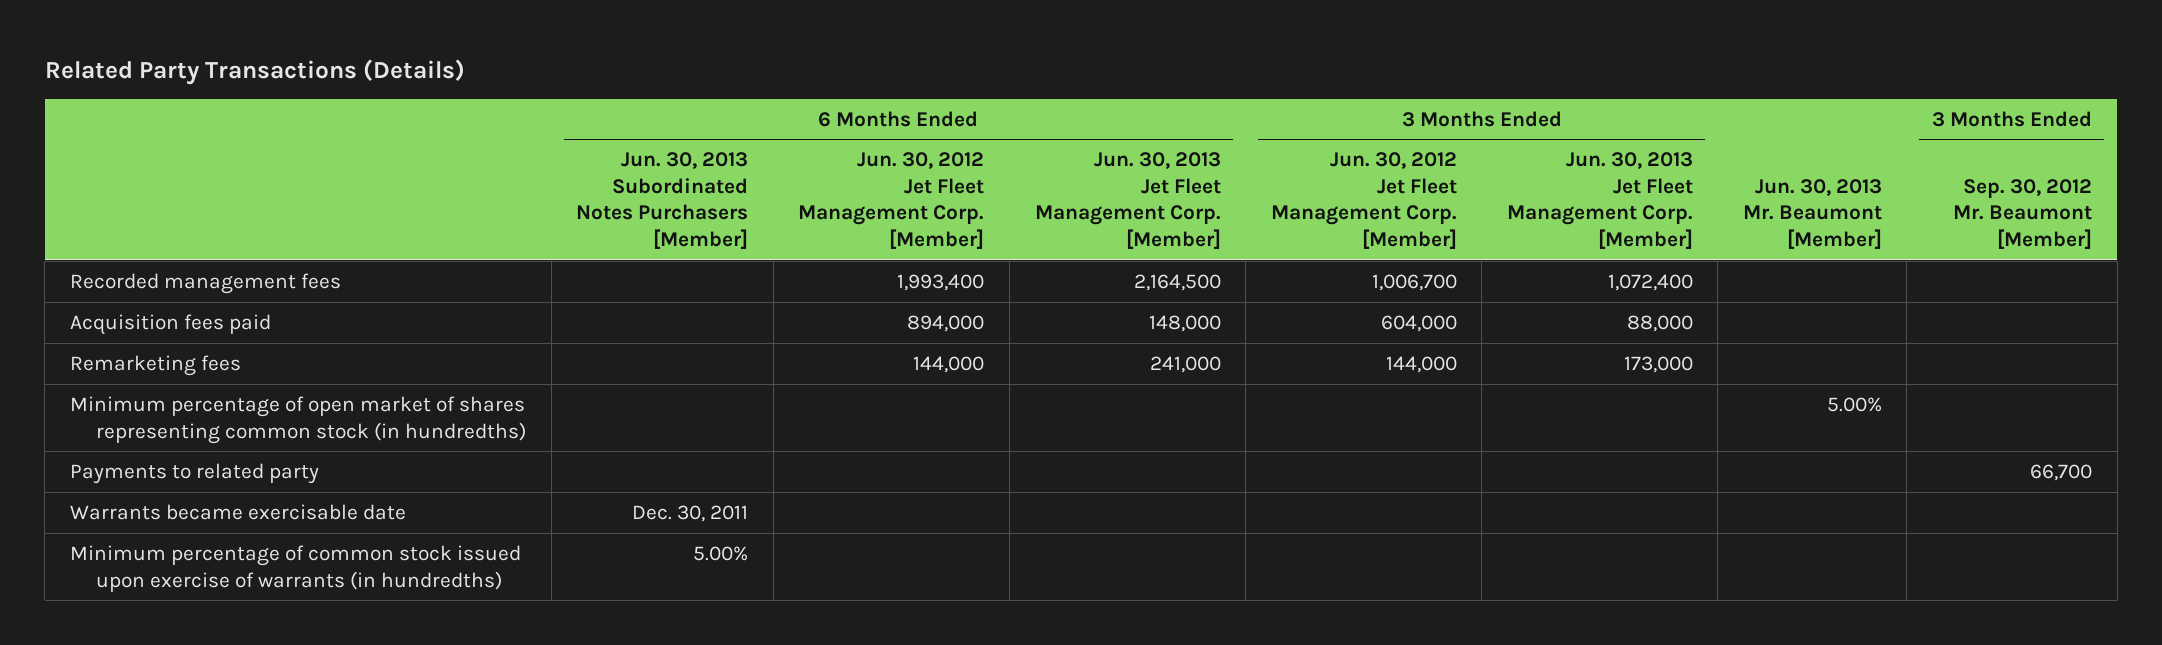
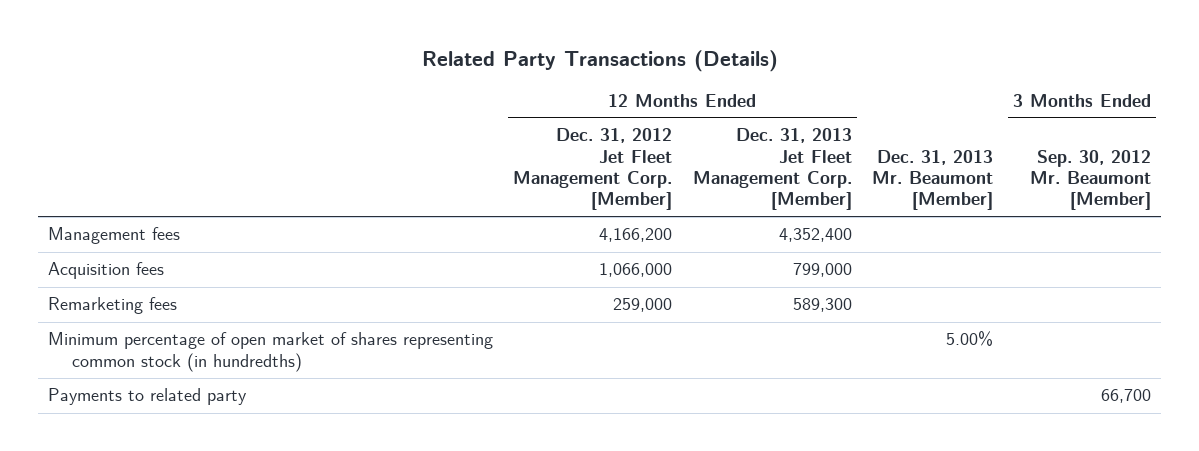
- | 6 Months Ended Jun. 30, 2013 Subordinated Notes Purchasers [Member] | 6 Months Ended Jun. 30, 2012 Jet Fleet Management Corp. [Member] | 6 Months Ended Jun. 30, 2013 Jet Fleet Management Corp. [Member] | 3 Months Ended Jun. 30, 2012 Jet Fleet Management Corp. [Member] | 3 Months Ended Jun. 30, 2013 Jet Fleet Management Corp. [Member] | Jun. 30, 2013 Mr. Beaumont [Member] | 3 Months Ended Sep. 30, 2012 Mr. Beaumont [Member]
+ | 12 Months Ended Dec. 31, 2012 Jet Fleet Management Corp. [Member] | 12 Months Ended Dec. 31, 2013 Jet Fleet Management Corp. [Member] | Dec. 31, 2013 Mr. Beaumont [Member] | 3 Months Ended Sep. 30, 2012 Mr. Beaumont [Member]
- Recorded management fees | | 1,993,400 | 2,164,500 | 1,006,700 | 1,072,400 | |
- Acquisition fees paid | | 894,000 | 148,000 | 604,000 | 88,000 | |
+ Management fees | 4,166,200 | 4,352,400 | |
+ Acquisition fees | 1,066,000 | 799,000 | |
- Warrants became exercisable date | Dec. 30, 2011 | | | | | |
- Minimum percentage of common stock issued upon exercise of warrants (in hundredths) | 5.00% | | | | | |

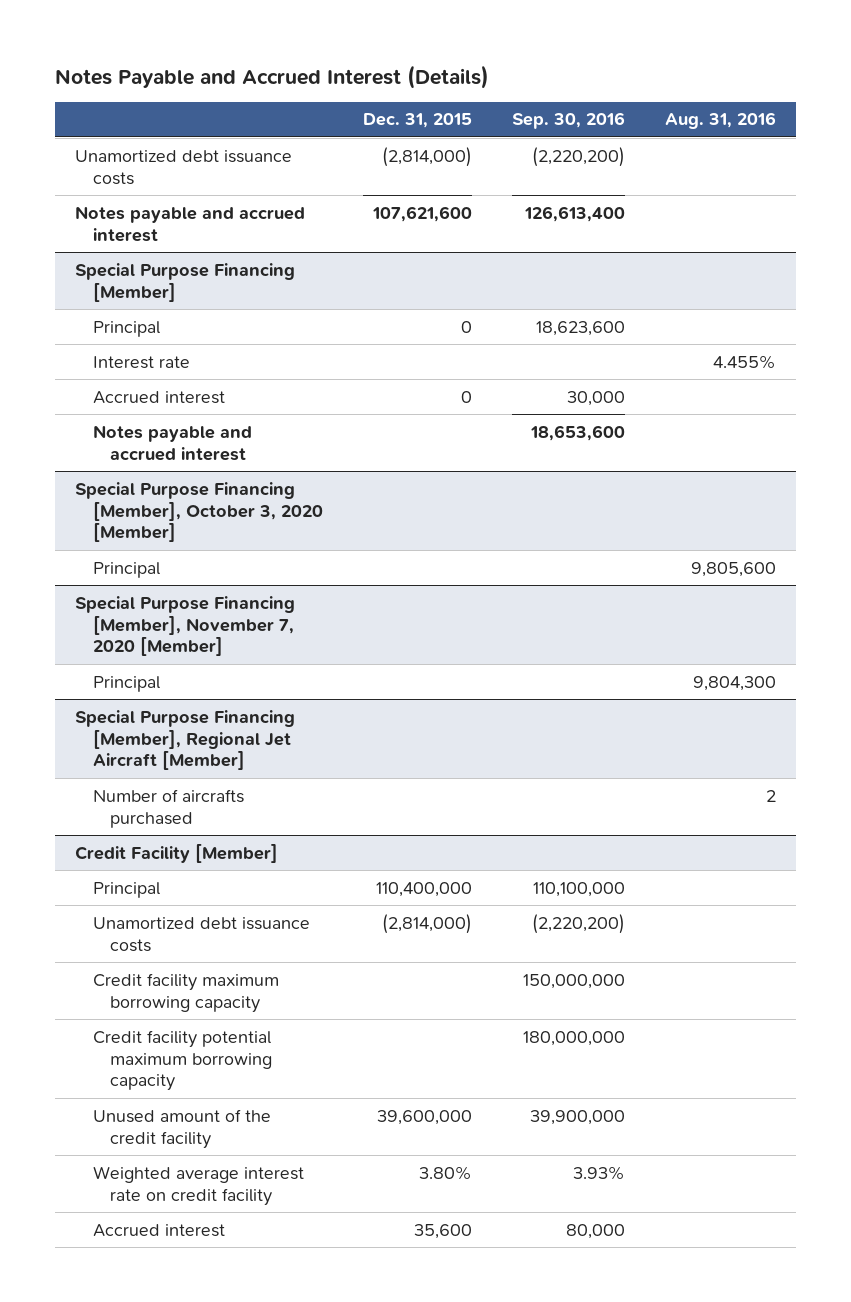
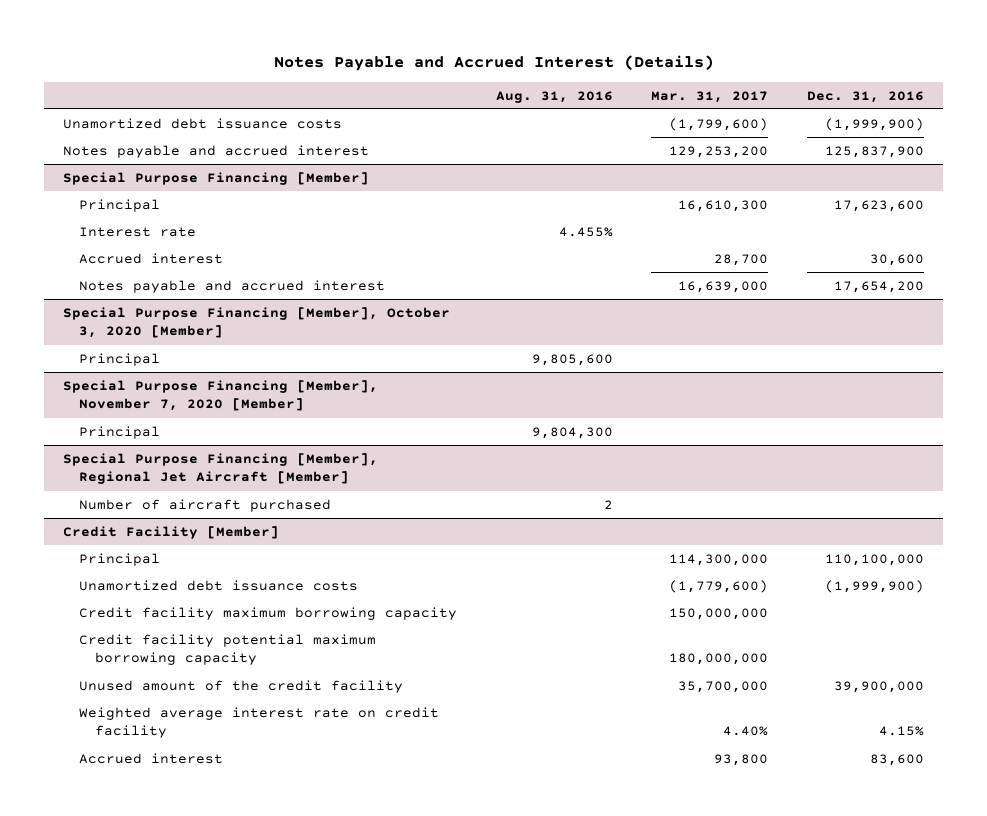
- | Dec. 31, 2015 | Sep. 30, 2016 | Aug. 31, 2016
+ | Aug. 31, 2016 | Mar. 31, 2017 | Dec. 31, 2016
@ Special Purpose Financing [Member], Regional Jet Aircraft [Member]
- Number of aircrafts purchased | | | 2
+ Number of aircraft purchased | 2 | |

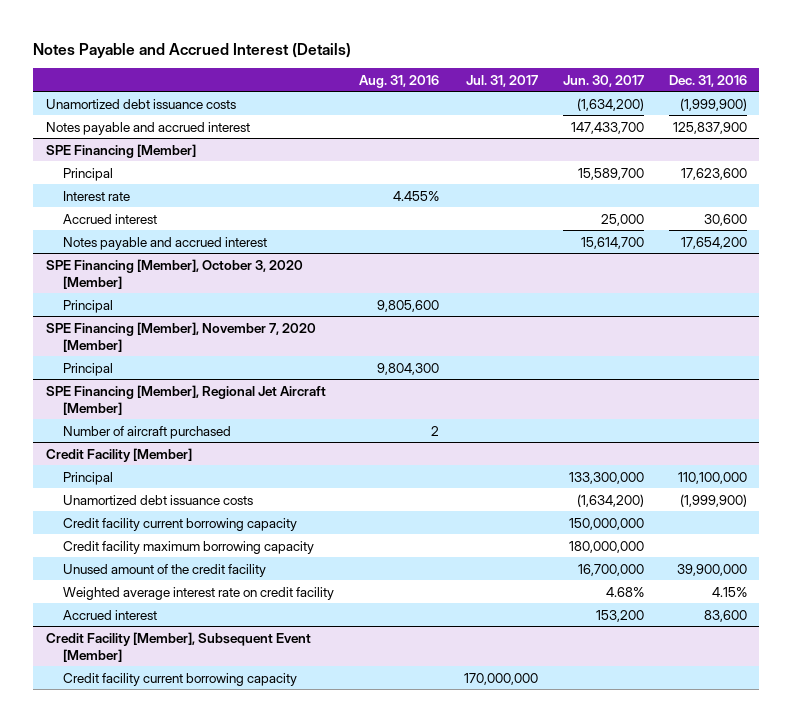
- | Aug. 31, 2016 | Mar. 31, 2017 | Dec. 31, 2016
+ | Aug. 31, 2016 | Jul. 31, 2017 | Jun. 30, 2017 | Dec. 31, 2016
- Special Purpose Financing [Member]
+ SPE Financing [Member]
- Special Purpose Financing [Member], October 3, 2020 [Member]
+ SPE Financing [Member], October 3, 2020 [Member]
- Special Purpose Financing [Member], November 7, 2020 [Member]
+ SPE Financing [Member], November 7, 2020 [Member]
- Special Purpose Financing [Member], Regional Jet Aircraft [Member]
+ SPE Financing [Member], Regional Jet Aircraft [Member]
@ Credit Facility [Member]
+ Credit facility current borrowing capacity | | | 150,000,000 |
- Credit facility potential maximum borrowing capacity | | 180,000,000 |
+ Credit Facility [Member], Subsequent Event [Member]
+ Credit facility current borrowing capacity | | 170,000,000 | |

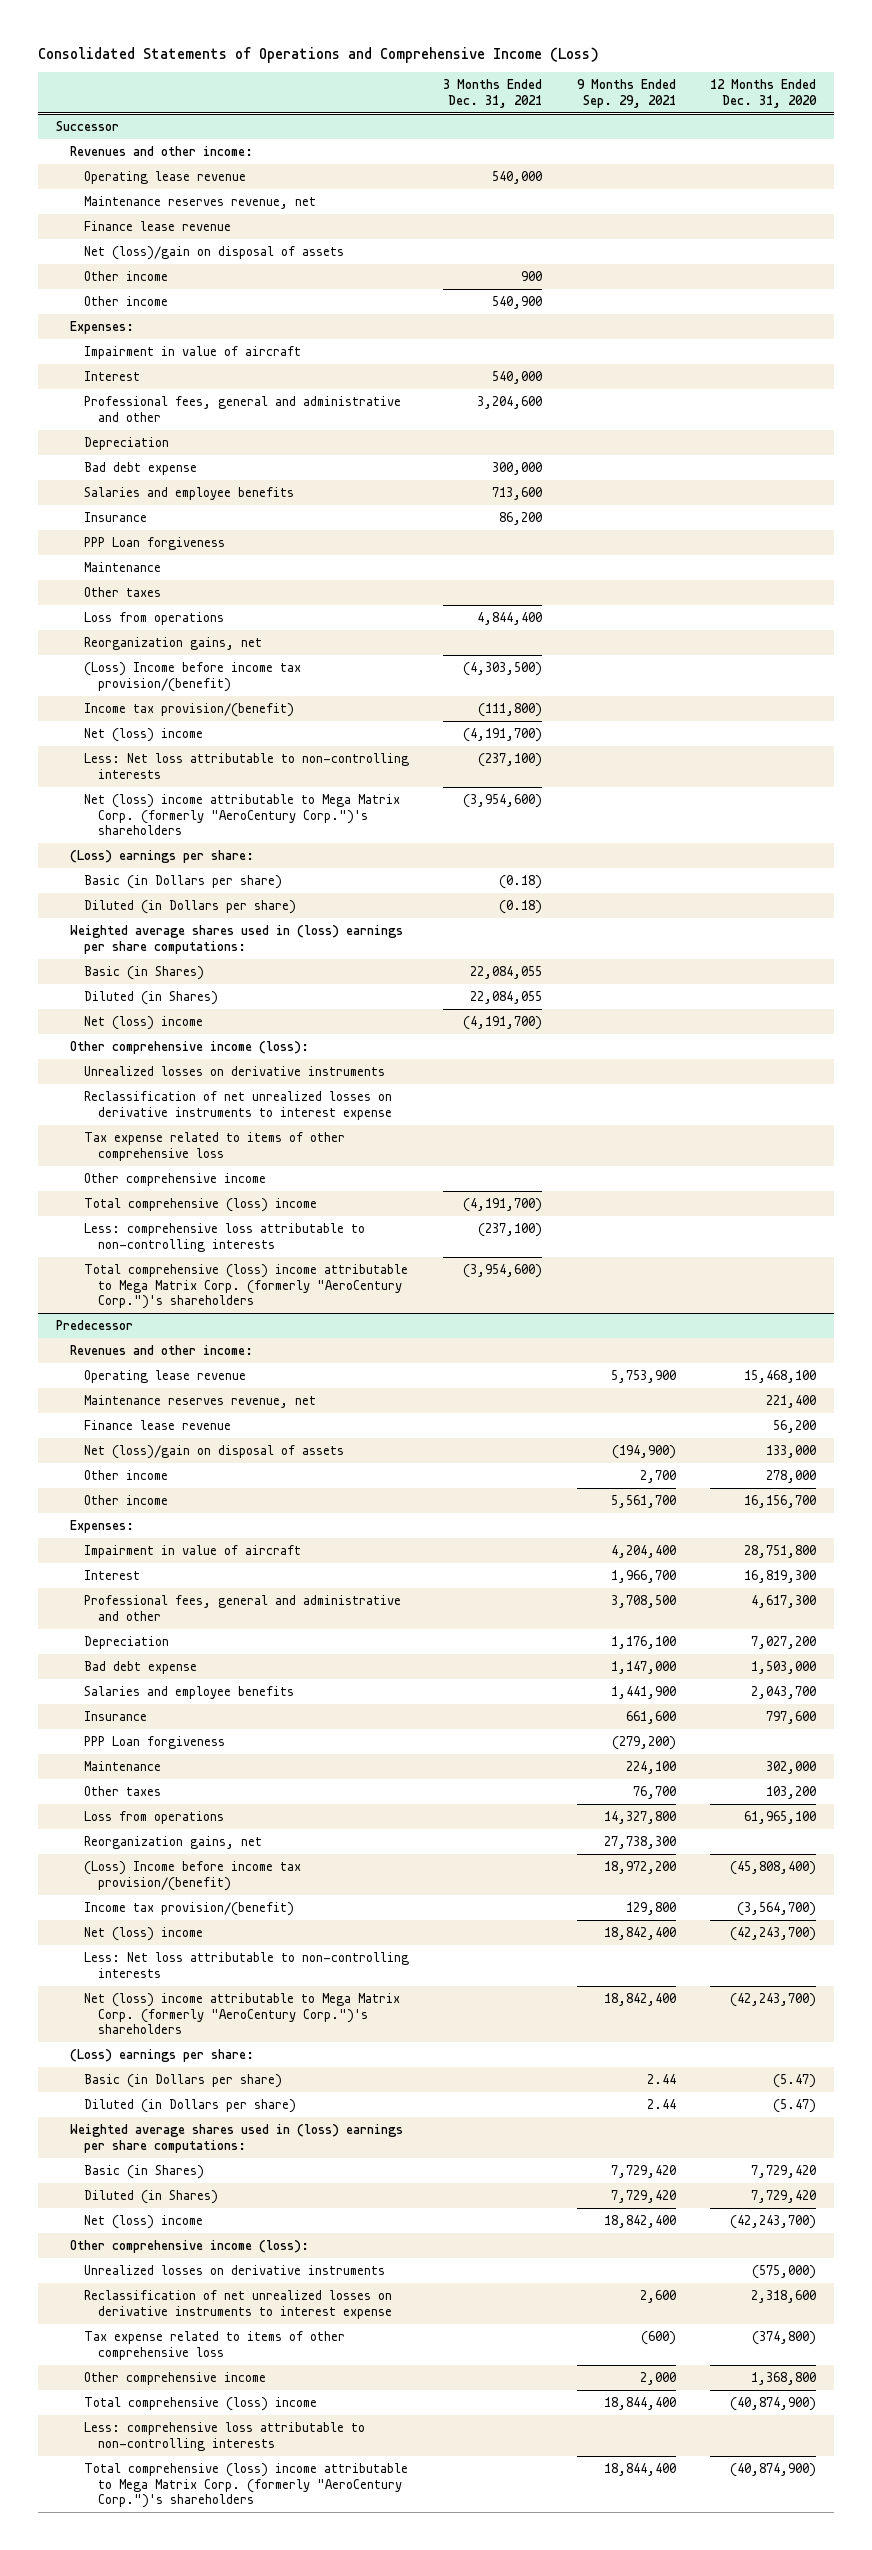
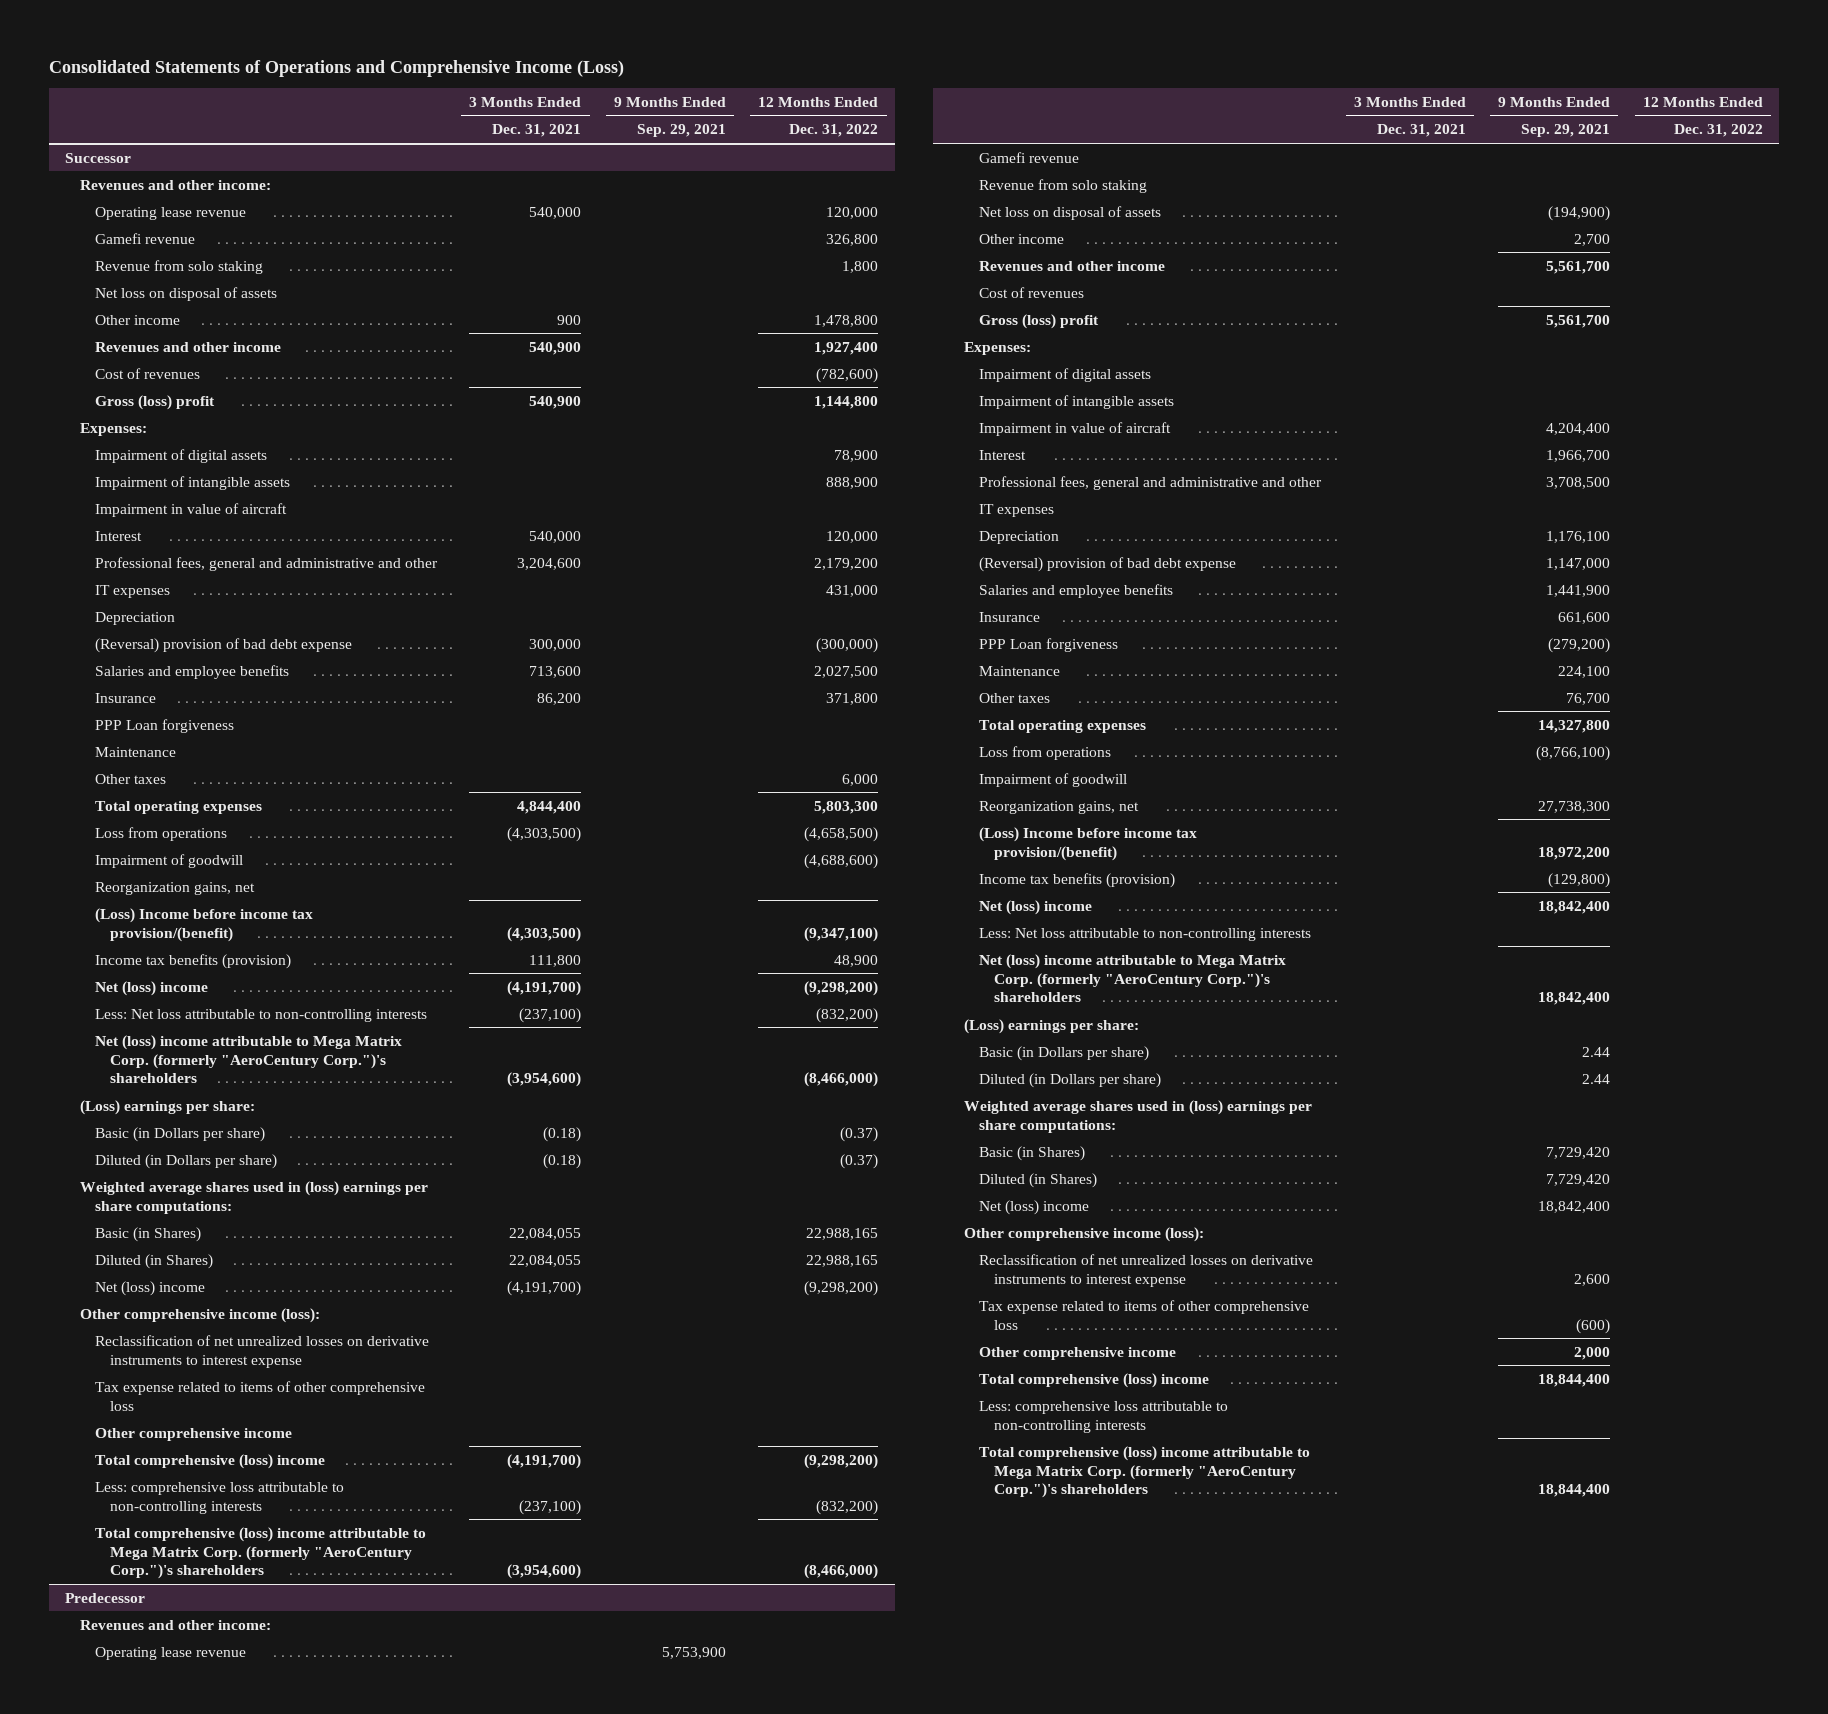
- | 3 Months Ended Dec. 31, 2021 | 9 Months Ended Sep. 29, 2021 | 12 Months Ended Dec. 31, 2020
+ | 3 Months Ended Dec. 31, 2021 | 9 Months Ended Sep. 29, 2021 | 12 Months Ended Dec. 31, 2022
@ Successor
- Maintenance reserves revenue, net
- Finance lease revenue
- Net (loss)/gain on disposal of assets
+ Gamefi revenue | | | 326,800
+ Revenue from solo staking | | | 1,800
+ Net loss on disposal of assets
- Other income | 540,900 | |
+ Revenues and other income | 540,900 | | 1,927,400
+ Cost of revenues | | | (782,600)
+ Gross (loss) profit | 540,900 | | 1,144,800
+ Impairment of digital assets | | | 78,900
+ Impairment of intangible assets | | | 888,900
+ IT expenses | | | 431,000
- Bad debt expense | 300,000 | |
+ (Reversal) provision of bad debt expense | 300,000 | | (300,000)
- Loss from operations | 4,844,400 | |
+ Total operating expenses | 4,844,400 | | 5,803,300
+ Loss from operations | (4,303,500) | | (4,658,500)
+ Impairment of goodwill | | | (4,688,600)
- Income tax provision/(benefit) | (111,800) | |
+ Income tax benefits (provision) | 111,800 | | 48,900
- Unrealized losses on derivative instruments
@ Predecessor
- Maintenance reserves revenue, net | | | 221,400
- Finance lease revenue | | | 56,200
- Net (loss)/gain on disposal of assets | | (194,900) | 133,000
+ Gamefi revenue
+ Revenue from solo staking
+ Net loss on disposal of assets | | (194,900) |
- Other income | | 5,561,700 | 16,156,700
+ Revenues and other income | | 5,561,700 |
+ Cost of revenues
+ Gross (loss) profit | | 5,561,700 |
+ Impairment of digital assets
+ Impairment of intangible assets
+ IT expenses
- Bad debt expense | | 1,147,000 | 1,503,000
+ (Reversal) provision of bad debt expense | | 1,147,000 |
- Loss from operations | | 14,327,800 | 61,965,100
+ Total operating expenses | | 14,327,800 |
+ Loss from operations | | (8,766,100) |
+ Impairment of goodwill
- Income tax provision/(benefit) | | 129,800 | (3,564,700)
+ Income tax benefits (provision) | | (129,800) |
- Unrealized losses on derivative instruments | | | (575,000)

